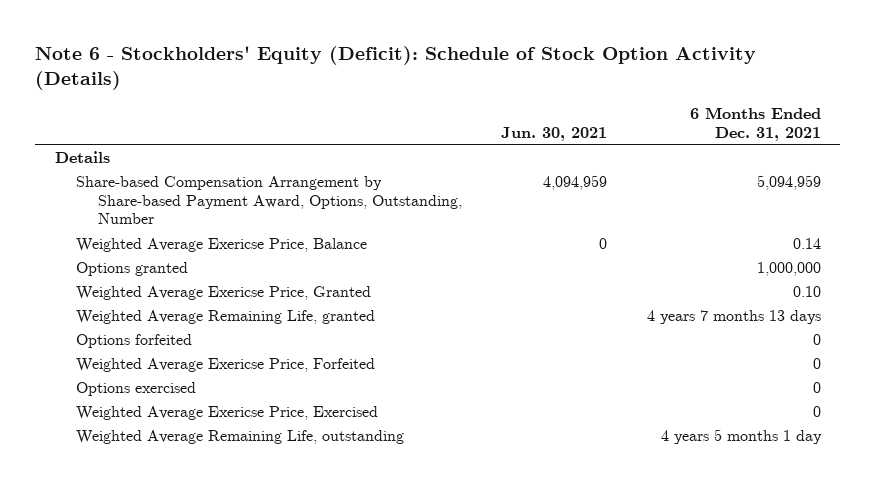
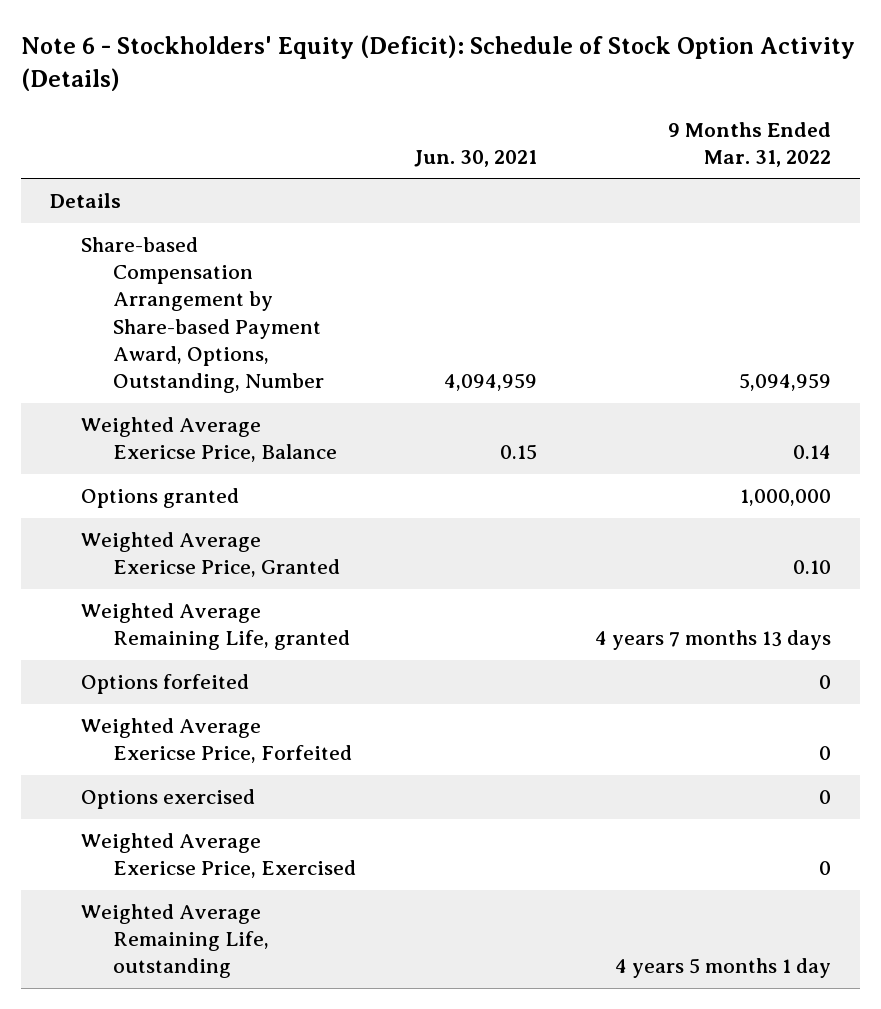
- | Jun. 30, 2021 | 6 Months Ended Dec. 31, 2021
+ | Jun. 30, 2021 | 9 Months Ended Mar. 31, 2022
- Weighted Average Exericse Price, Balance | 0 | 0.14
+ Weighted Average Exericse Price, Balance | 0.15 | 0.14

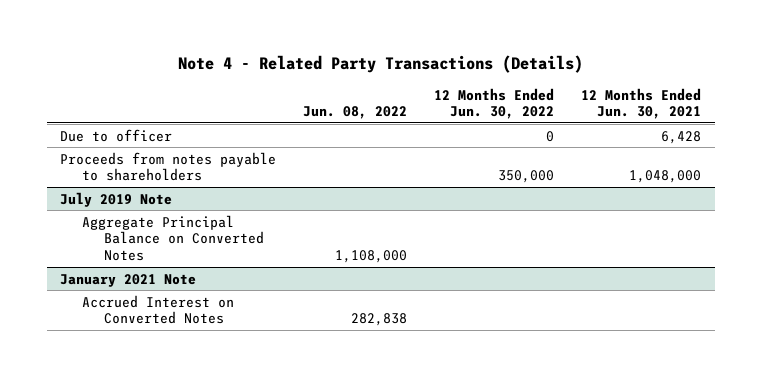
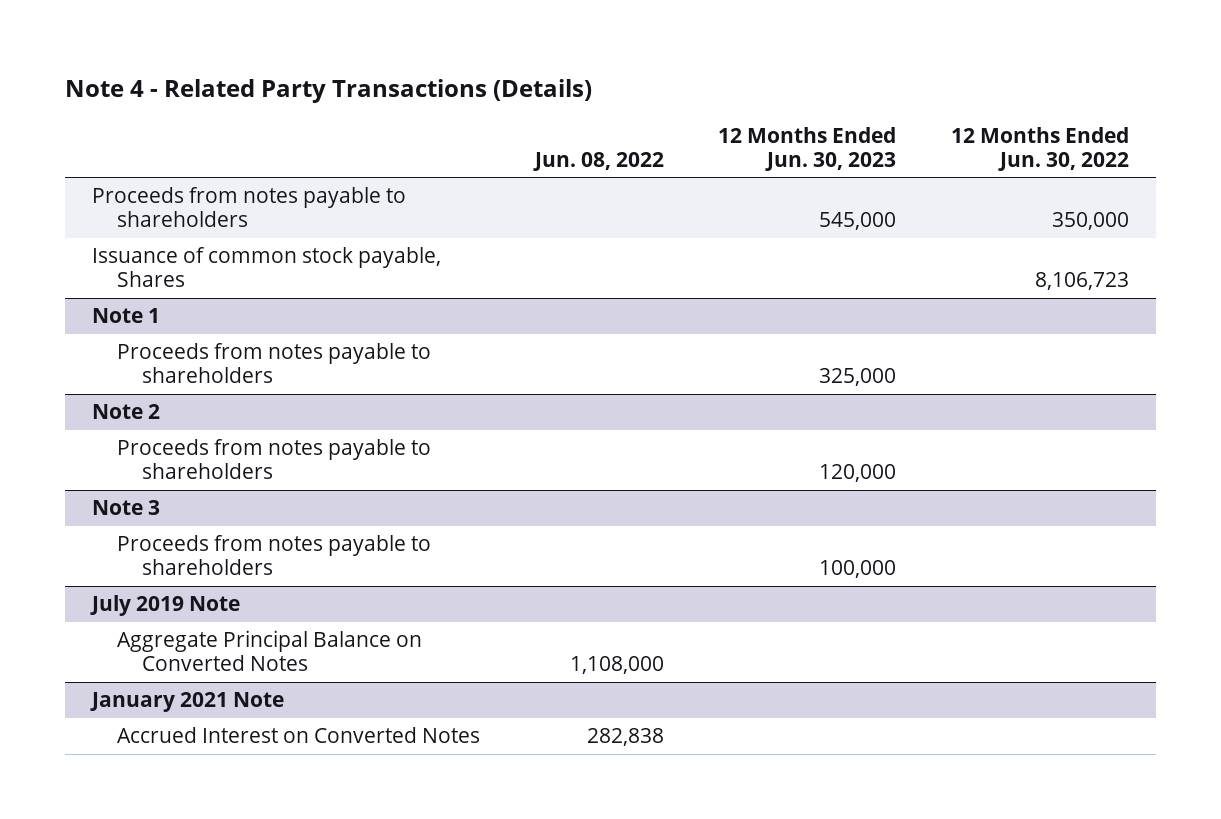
- | Jun. 08, 2022 | 12 Months Ended Jun. 30, 2022 | 12 Months Ended Jun. 30, 2021
+ | Jun. 08, 2022 | 12 Months Ended Jun. 30, 2023 | 12 Months Ended Jun. 30, 2022
- Due to officer | | 0 | 6,428
+ Issuance of common stock payable, Shares | | | 8,106,723
+ Note 1
+ Proceeds from notes payable to shareholders | | 325,000 |
+ Note 2
+ Proceeds from notes payable to shareholders | | 120,000 |
+ Note 3
+ Proceeds from notes payable to shareholders | | 100,000 |

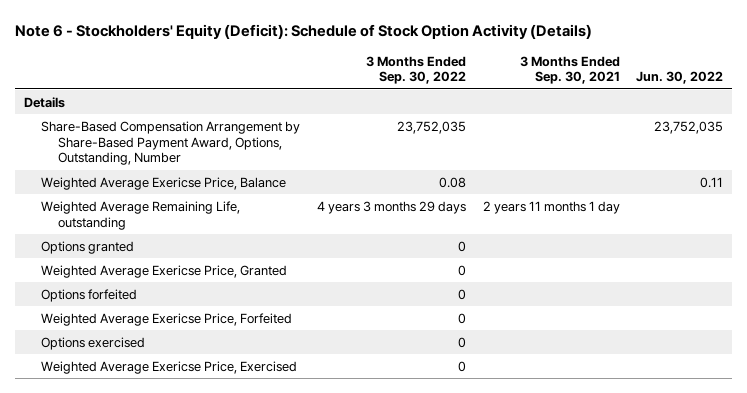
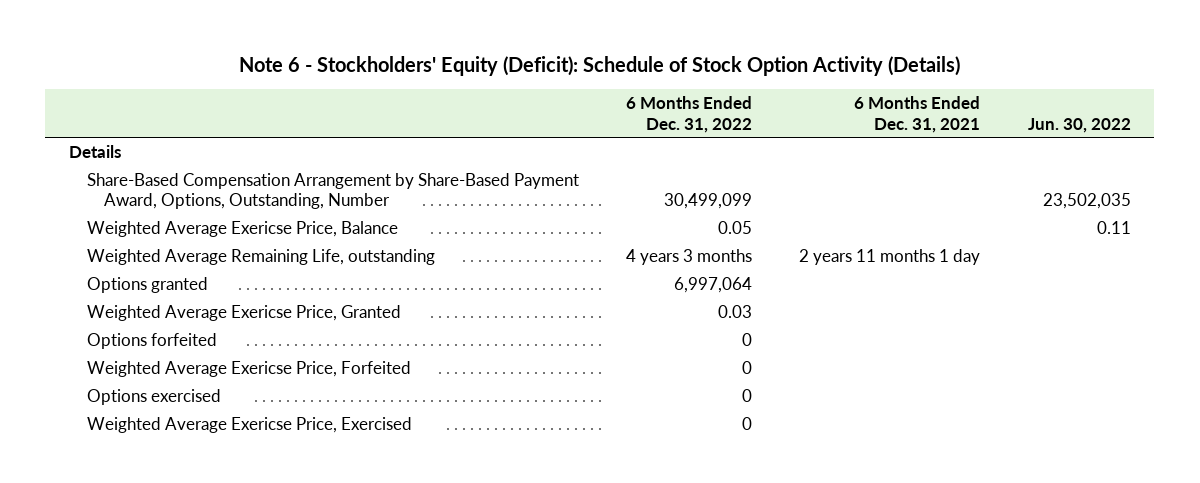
- | 3 Months Ended Sep. 30, 2022 | 3 Months Ended Sep. 30, 2021 | Jun. 30, 2022
+ | 6 Months Ended Dec. 31, 2022 | 6 Months Ended Dec. 31, 2021 | Jun. 30, 2022
- Share-Based Compensation Arrangement by Share-Based Payment Award, Options, Outstanding, Number | 23,752,035 | | 23,752,035
+ Share-Based Compensation Arrangement by Share-Based Payment Award, Options, Outstanding, Number | 30,499,099 | | 23,502,035

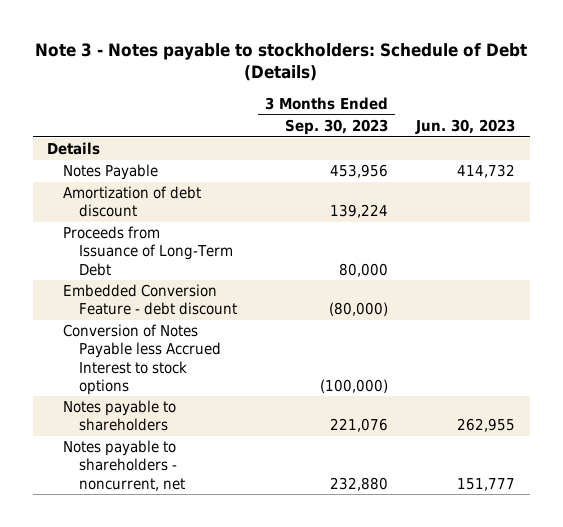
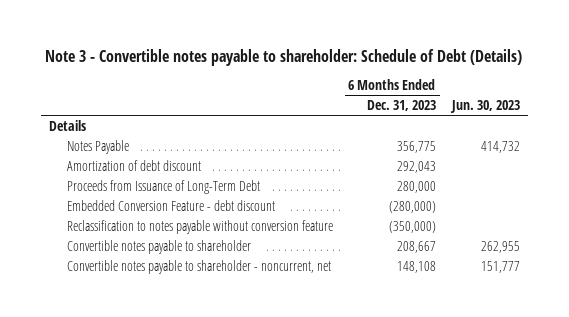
- Note 3 - Notes payable to stockholders: Schedule of Debt (Details)
+ Note 3 - Convertible notes payable to shareholder: Schedule of Debt (Details)
- | 3 Months Ended Sep. 30, 2023 | Jun. 30, 2023
+ | 6 Months Ended Dec. 31, 2023 | Jun. 30, 2023
- Conversion of Notes Payable less Accrued Interest to stock options | (100,000) |
- Notes payable to shareholders | 221,076 | 262,955
- Notes payable to shareholders - noncurrent, net | 232,880 | 151,777
+ Reclassification to notes payable without conversion feature | (350,000) |
+ Convertible notes payable to shareholder | 208,667 | 262,955
+ Convertible notes payable to shareholder - noncurrent, net | 148,108 | 151,777

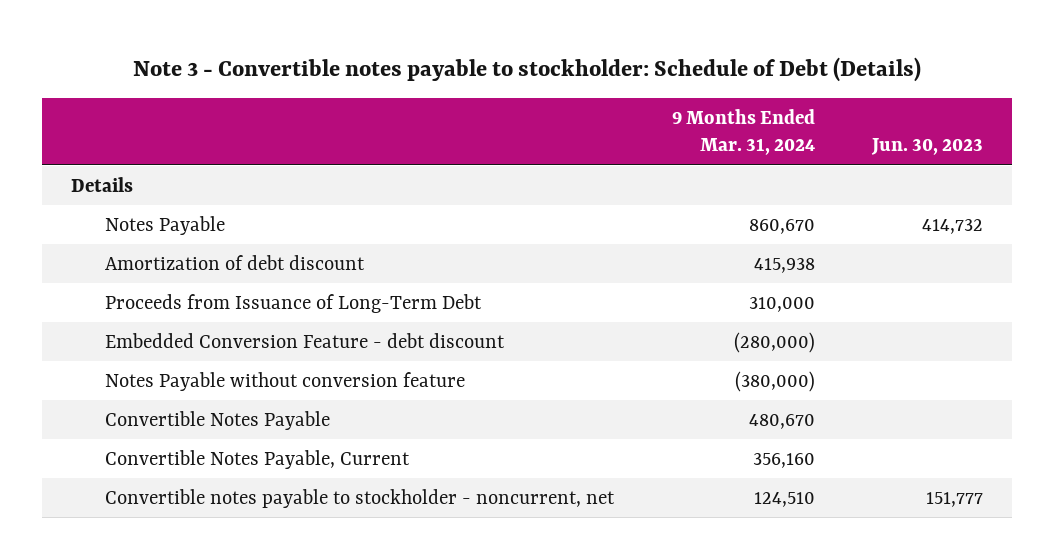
- Note 3 - Convertible notes payable to shareholder: Schedule of Debt (Details)
+ Note 3 - Convertible notes payable to stockholder: Schedule of Debt (Details)
- | 6 Months Ended Dec. 31, 2023 | Jun. 30, 2023
+ | 9 Months Ended Mar. 31, 2024 | Jun. 30, 2023
- Reclassification to notes payable without conversion feature | (350,000) |
- Convertible notes payable to shareholder | 208,667 | 262,955
- Convertible notes payable to shareholder - noncurrent, net | 148,108 | 151,777
+ Notes Payable without conversion feature | (380,000) |
+ Convertible Notes Payable | 480,670 |
+ Convertible Notes Payable, Current | 356,160 |
+ Convertible notes payable to stockholder - noncurrent, net | 124,510 | 151,777

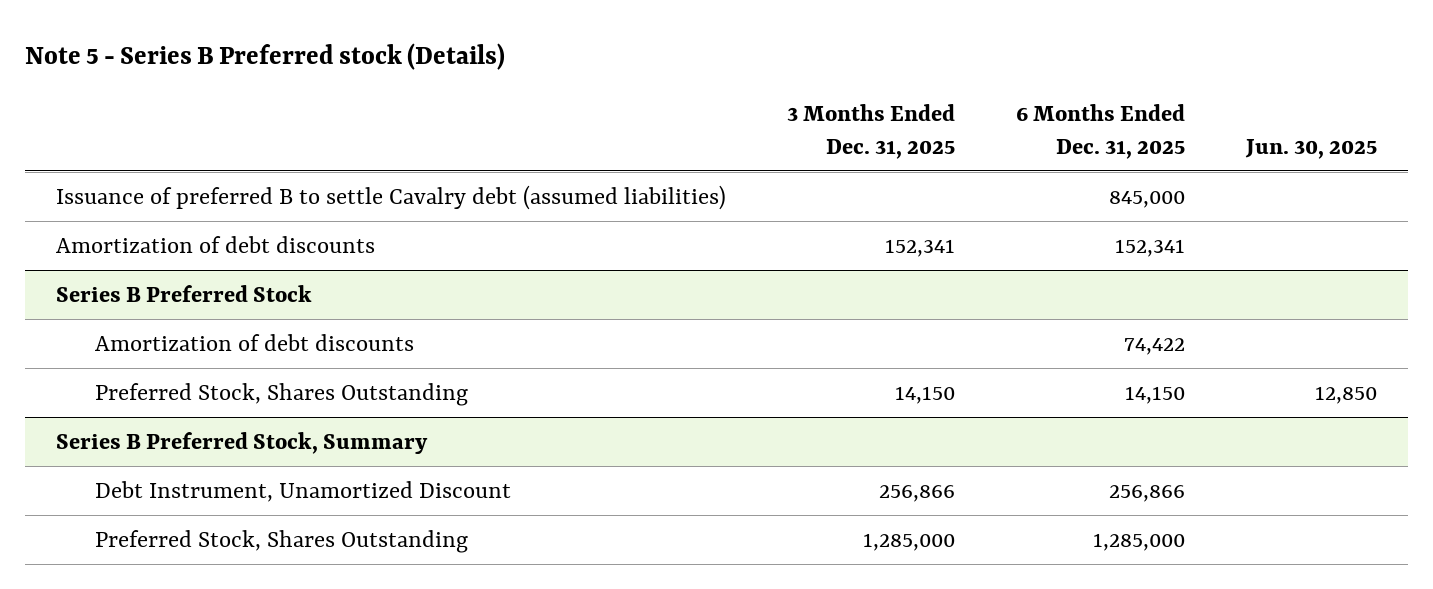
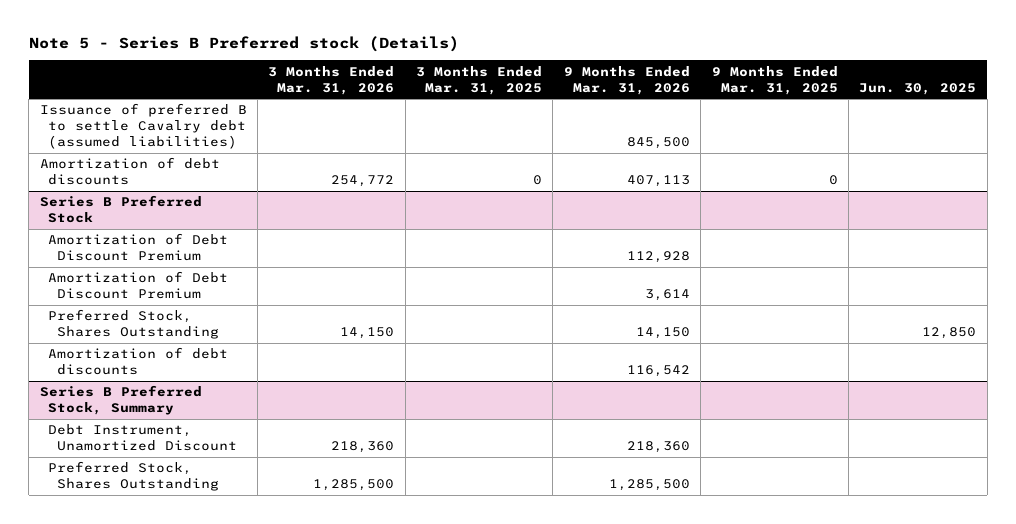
- | 3 Months Ended Dec. 31, 2025 | 6 Months Ended Dec. 31, 2025 | Jun. 30, 2025
+ | 3 Months Ended Mar. 31, 2026 | 3 Months Ended Mar. 31, 2025 | 9 Months Ended Mar. 31, 2026 | 9 Months Ended Mar. 31, 2025 | Jun. 30, 2025
@ Series B Preferred Stock
+ Amortization of Debt Discount Premium | | | 112,928 | |
+ Amortization of Debt Discount Premium | | | 3,614 | |
moved down: Amortization of debt discounts | | | 116,542 | |

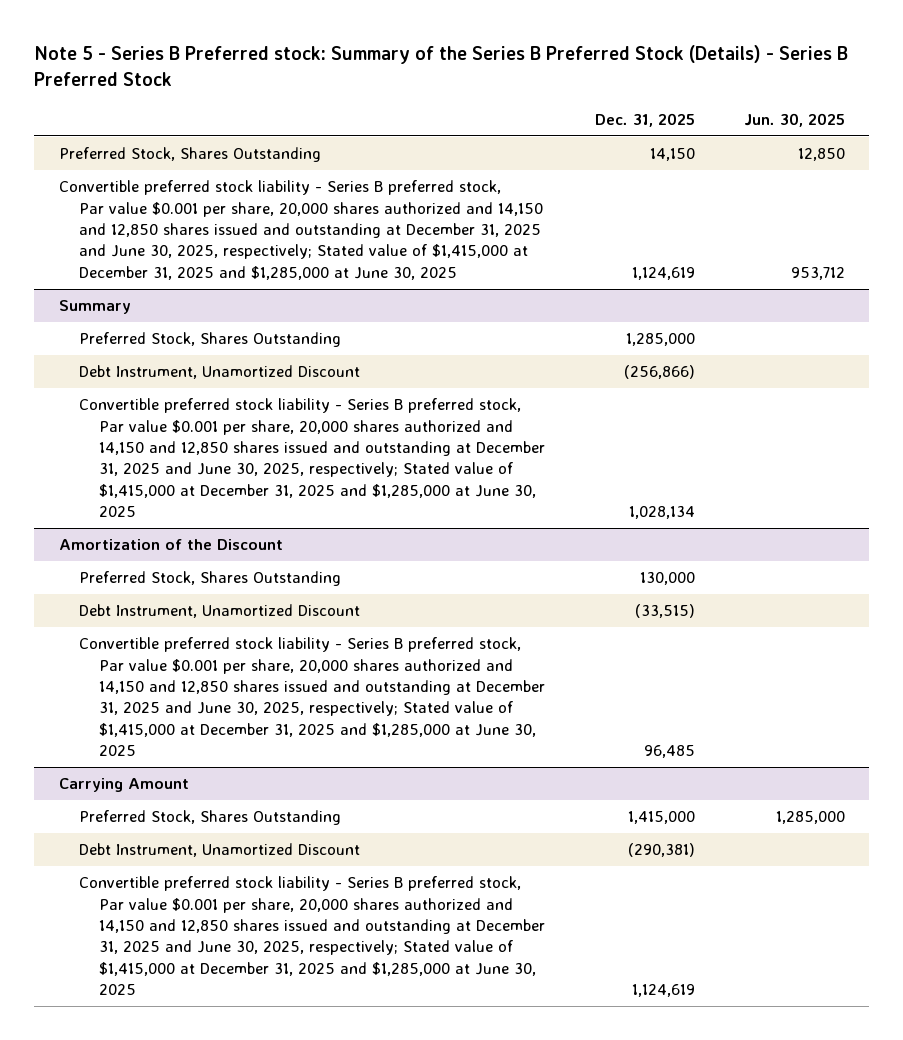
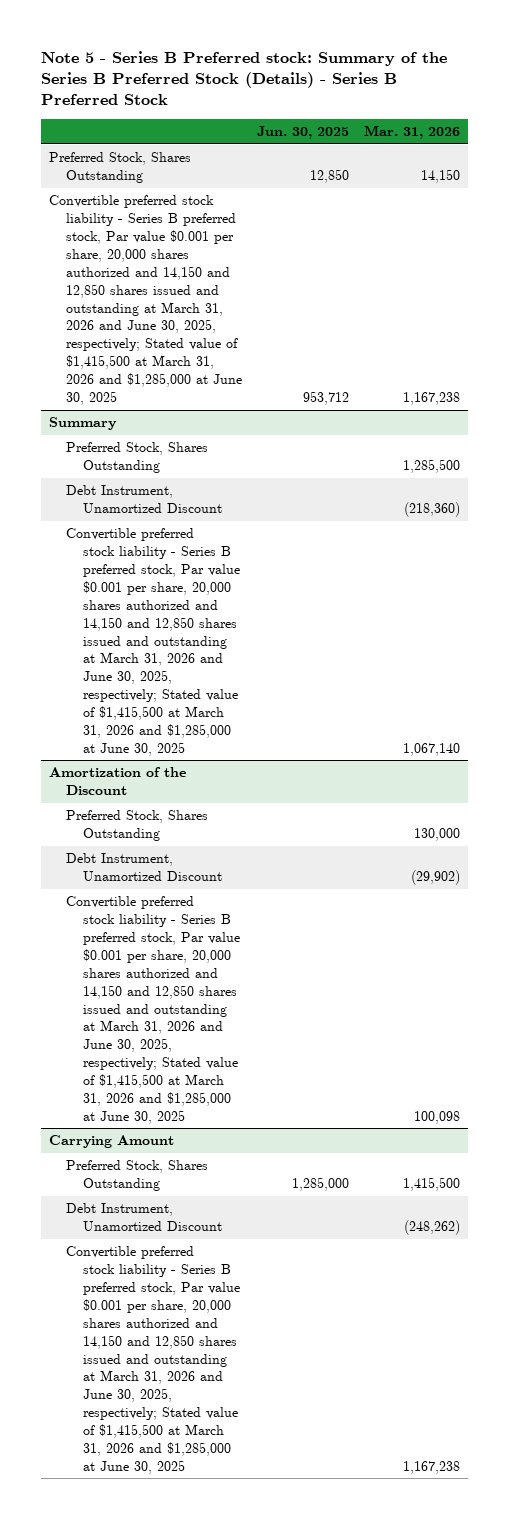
- | Dec. 31, 2025 | Jun. 30, 2025
+ | Jun. 30, 2025 | Mar. 31, 2026
- Convertible preferred stock liability - Series B preferred stock, Par value $0.001 per share, 20,000 shares authorized and 14,150 and 12,850 shares issued and outstanding at December 31, 2025 and June 30, 2025, respectively; Stated value of $1,415,000 at December 31, 2025 and $1,285,000 at June 30, 2025 | 1,124,619 | 953,712
+ Convertible preferred stock liability - Series B preferred stock, Par value $0.001 per share, 20,000 shares authorized and 14,150 and 12,850 shares issued and outstanding at March 31, 2026 and June 30, 2025, respectively; Stated value of $1,415,500 at March 31, 2026 and $1,285,000 at June 30, 2025 | 953,712 | 1,167,238
@ Summary
- Convertible preferred stock liability - Series B preferred stock, Par value $0.001 per share, 20,000 shares authorized and 14,150 and 12,850 shares issued and outstanding at December 31, 2025 and June 30, 2025, respectively; Stated value of $1,415,000 at December 31, 2025 and $1,285,000 at June 30, 2025 | 1,028,134 |
+ Convertible preferred stock liability - Series B preferred stock, Par value $0.001 per share, 20,000 shares authorized and 14,150 and 12,850 shares issued and outstanding at March 31, 2026 and June 30, 2025, respectively; Stated value of $1,415,500 at March 31, 2026 and $1,285,000 at June 30, 2025 | | 1,067,140
@ Amortization of the Discount
- Convertible preferred stock liability - Series B preferred stock, Par value $0.001 per share, 20,000 shares authorized and 14,150 and 12,850 shares issued and outstanding at December 31, 2025 and June 30, 2025, respectively; Stated value of $1,415,000 at December 31, 2025 and $1,285,000 at June 30, 2025 | 96,485 |
+ Convertible preferred stock liability - Series B preferred stock, Par value $0.001 per share, 20,000 shares authorized and 14,150 and 12,850 shares issued and outstanding at March 31, 2026 and June 30, 2025, respectively; Stated value of $1,415,500 at March 31, 2026 and $1,285,000 at June 30, 2025 | | 100,098
@ Carrying Amount
- Convertible preferred stock liability - Series B preferred stock, Par value $0.001 per share, 20,000 shares authorized and 14,150 and 12,850 shares issued and outstanding at December 31, 2025 and June 30, 2025, respectively; Stated value of $1,415,000 at December 31, 2025 and $1,285,000 at June 30, 2025 | 1,124,619 |
+ Convertible preferred stock liability - Series B preferred stock, Par value $0.001 per share, 20,000 shares authorized and 14,150 and 12,850 shares issued and outstanding at March 31, 2026 and June 30, 2025, respectively; Stated value of $1,415,500 at March 31, 2026 and $1,285,000 at June 30, 2025 | | 1,167,238

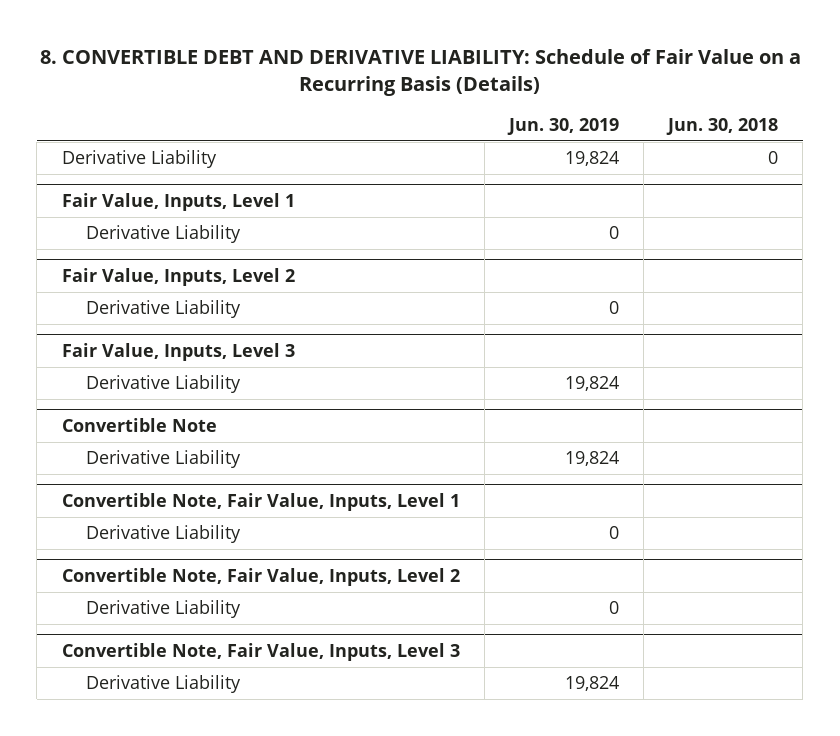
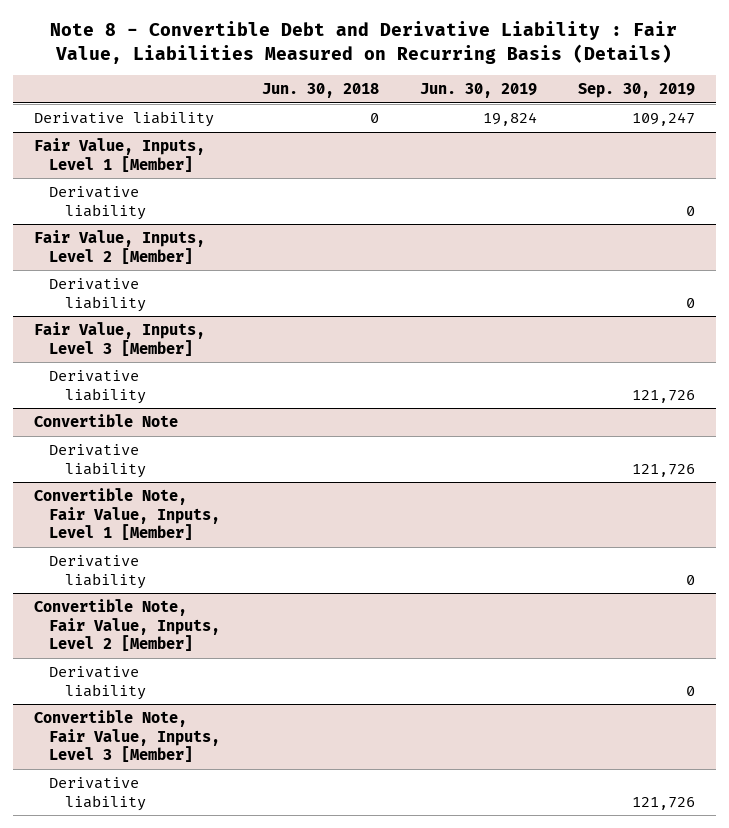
- 8. CONVERTIBLE DEBT AND DERIVATIVE LIABILITY: Schedule of Fair Value on a Recurring Basis (Details)
+ Note 8 - Convertible Debt and Derivative Liability : Fair Value, Liabilities Measured on Recurring Basis (Details)
- | Jun. 30, 2019 | Jun. 30, 2018
+ | Jun. 30, 2018 | Jun. 30, 2019 | Sep. 30, 2019
- Derivative Liability | 19,824 | 0
- Fair Value, Inputs, Level 1
- Derivative Liability | 0 |
- Fair Value, Inputs, Level 2
- Derivative Liability | 0 |
- Fair Value, Inputs, Level 3
- Derivative Liability | 19,824 |
+ Derivative liability | 0 | 19,824 | 109,247
+ Fair Value, Inputs, Level 1 [Member]
+ Derivative liability | | | 0
+ Fair Value, Inputs, Level 2 [Member]
+ Derivative liability | | | 0
+ Fair Value, Inputs, Level 3 [Member]
+ Derivative liability | | | 121,726
@ Convertible Note
- Derivative Liability | 19,824 |
- Convertible Note, Fair Value, Inputs, Level 1
- Derivative Liability | 0 |
- Convertible Note, Fair Value, Inputs, Level 2
- Derivative Liability | 0 |
- Convertible Note, Fair Value, Inputs, Level 3
- Derivative Liability | 19,824 |
@ Convertible Note
+ Derivative liability | | | 121,726
+ Convertible Note, Fair Value, Inputs, Level 1 [Member]
+ Derivative liability | | | 0
+ Convertible Note, Fair Value, Inputs, Level 2 [Member]
+ Derivative liability | | | 0
+ Convertible Note, Fair Value, Inputs, Level 3 [Member]
+ Derivative liability | | | 121,726

